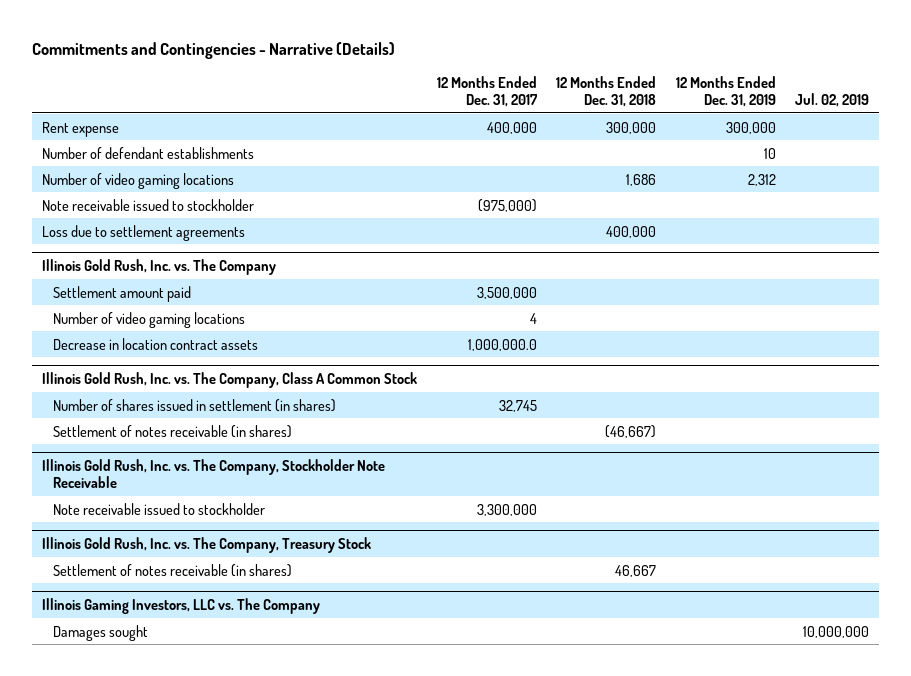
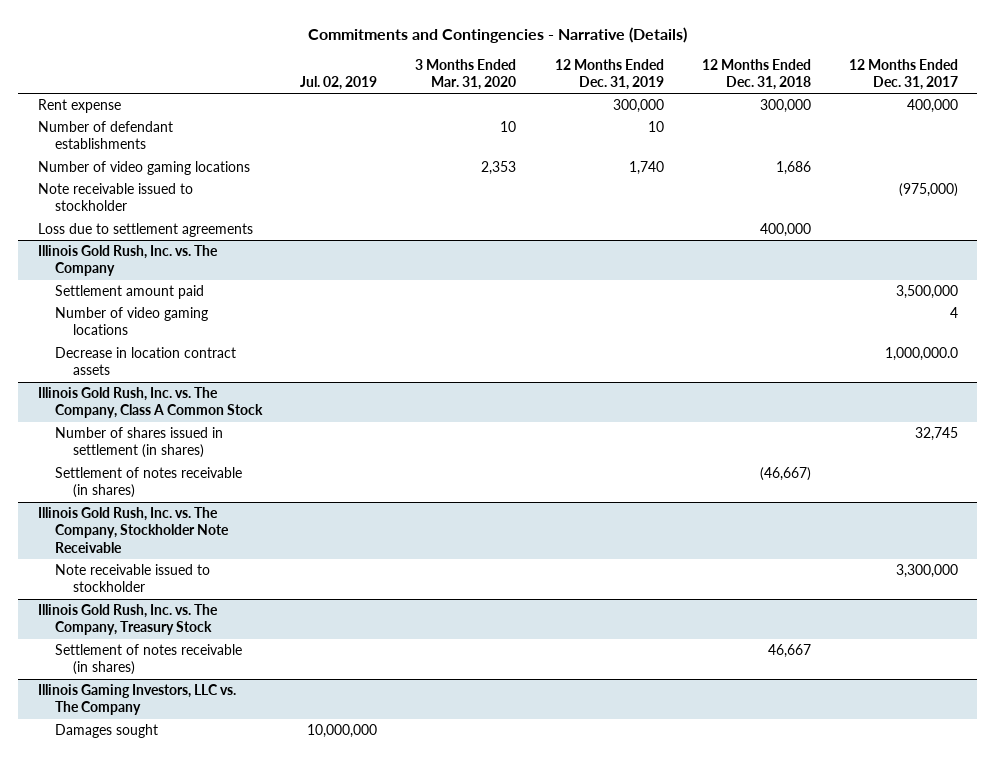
- | 12 Months Ended Dec. 31, 2017 | 12 Months Ended Dec. 31, 2018 | 12 Months Ended Dec. 31, 2019 | Jul. 02, 2019
+ | Jul. 02, 2019 | 3 Months Ended Mar. 31, 2020 | 12 Months Ended Dec. 31, 2019 | 12 Months Ended Dec. 31, 2018 | 12 Months Ended Dec. 31, 2017
- Number of video gaming locations | | 1,686 | 2,312 |
+ Number of video gaming locations | | 2,353 | 1,740 | 1,686 |

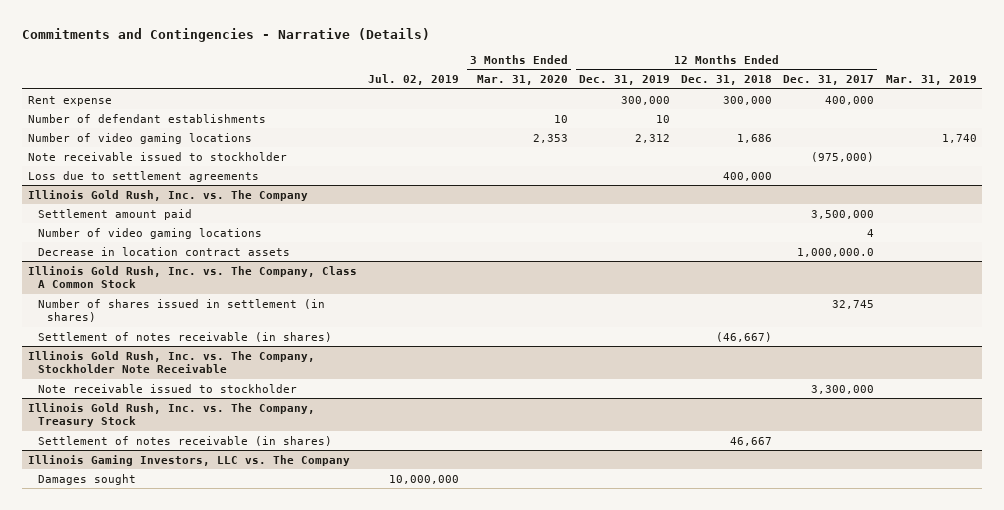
- | Jul. 02, 2019 | 3 Months Ended Mar. 31, 2020 | 12 Months Ended Dec. 31, 2019 | 12 Months Ended Dec. 31, 2018 | 12 Months Ended Dec. 31, 2017
+ | Jul. 02, 2019 | 3 Months Ended Mar. 31, 2020 | 12 Months Ended Dec. 31, 2019 | 12 Months Ended Dec. 31, 2018 | 12 Months Ended Dec. 31, 2017 | Mar. 31, 2019
- Number of video gaming locations | | 2,353 | 1,740 | 1,686 |
+ Number of video gaming locations | | 2,353 | 2,312 | 1,686 | | 1,740

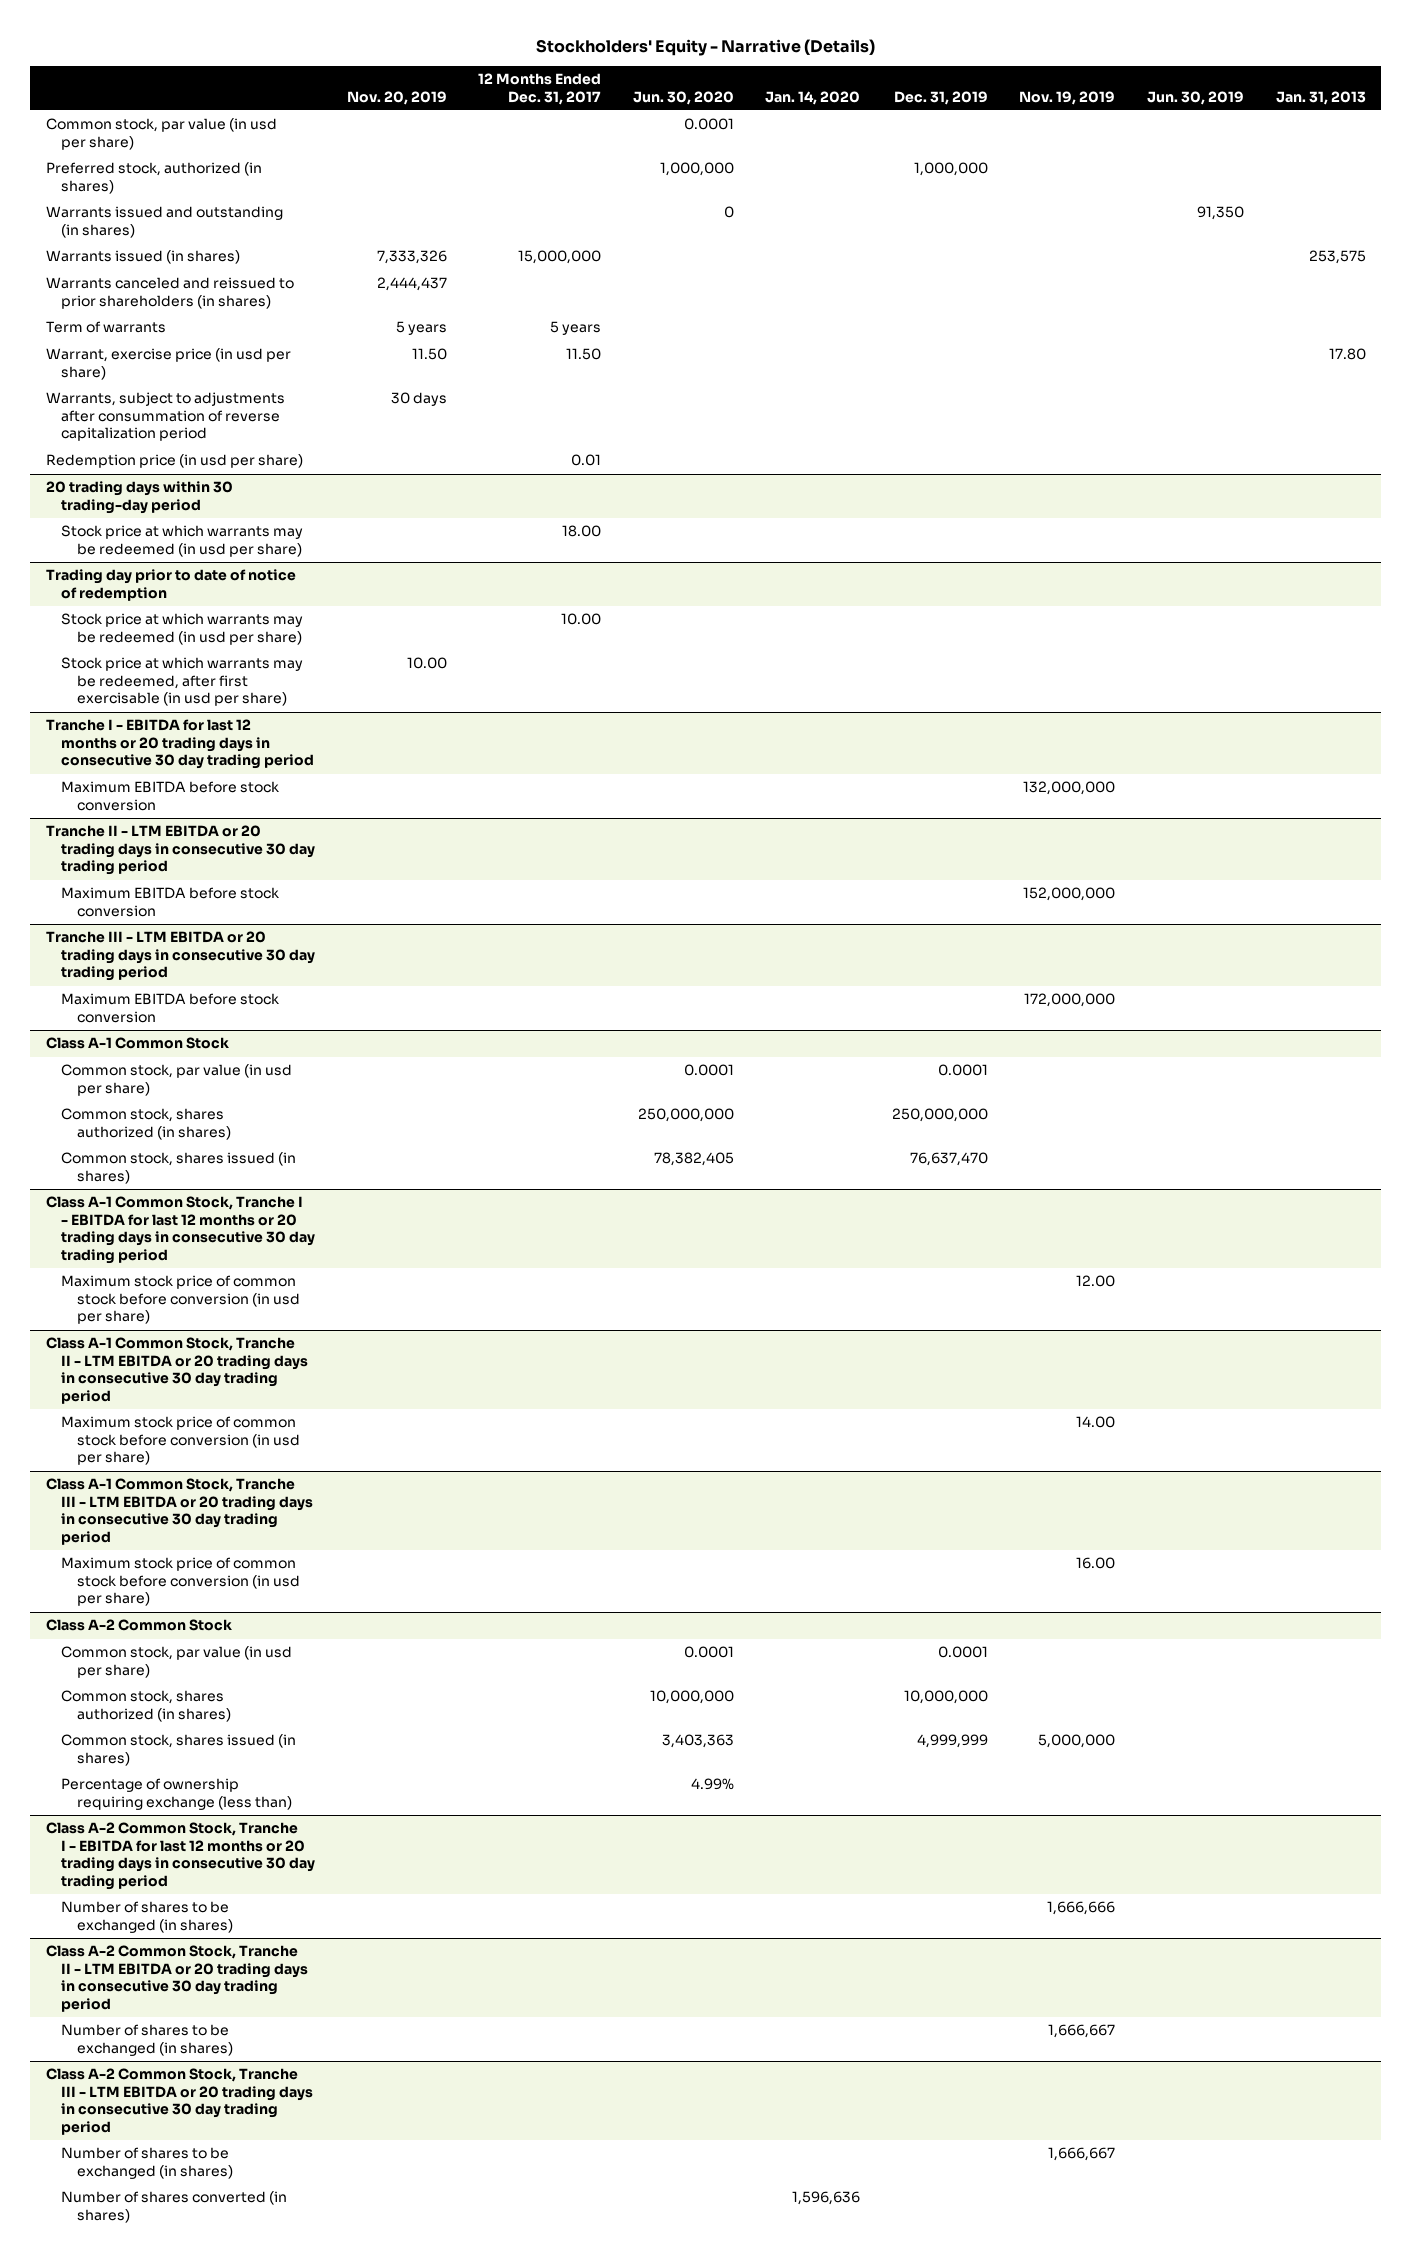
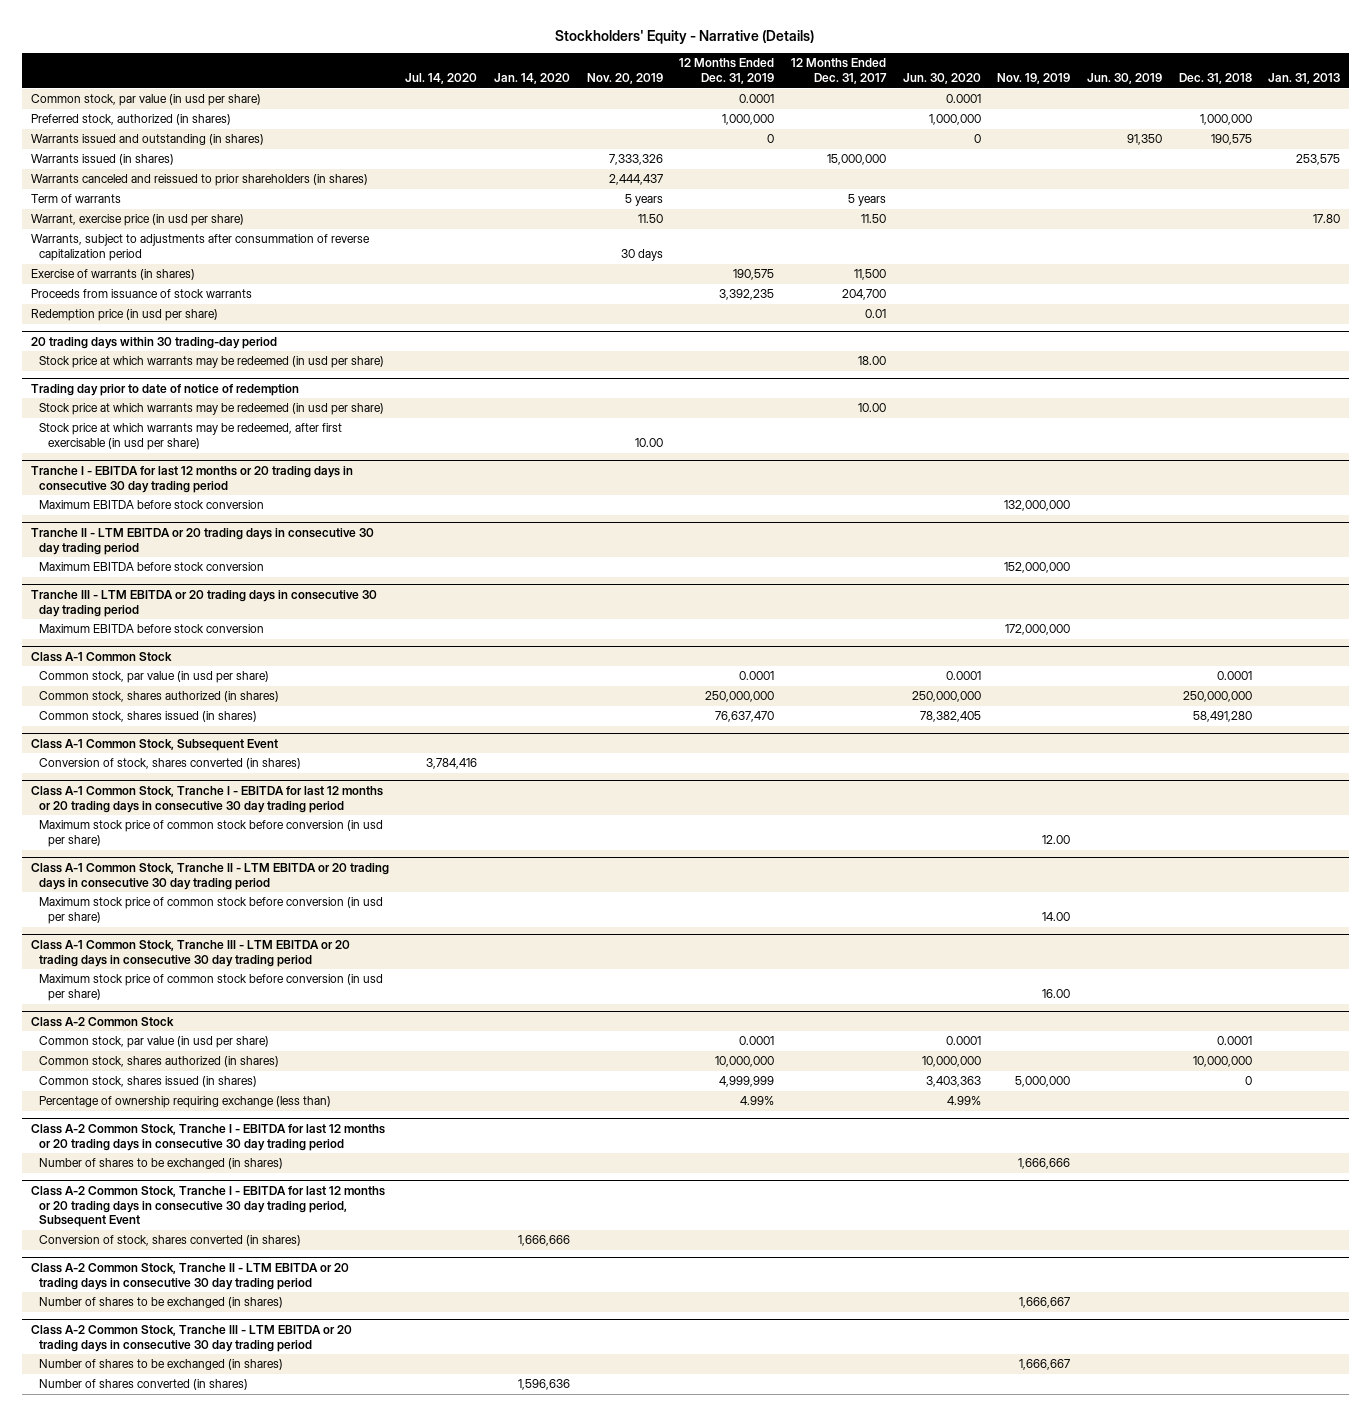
- | Nov. 20, 2019 | 12 Months Ended Dec. 31, 2017 | Jun. 30, 2020 | Jan. 14, 2020 | Dec. 31, 2019 | Nov. 19, 2019 | Jun. 30, 2019 | Jan. 31, 2013
+ | Jul. 14, 2020 | Jan. 14, 2020 | Nov. 20, 2019 | 12 Months Ended Dec. 31, 2019 | 12 Months Ended Dec. 31, 2017 | Jun. 30, 2020 | Nov. 19, 2019 | Jun. 30, 2019 | Dec. 31, 2018 | Jan. 31, 2013
+ Exercise of warrants (in shares) | | | | 190,575 | 11,500 | | | | |
+ Proceeds from issuance of stock warrants | | | | 3,392,235 | 204,700 | | | | |
+ Class A-1 Common Stock, Subsequent Event
+ Conversion of stock, shares converted (in shares) | 3,784,416 | | | | | | | | |
+ Class A-2 Common Stock, Tranche I - EBITDA for last 12 months or 20 trading days in consecutive 30 day trading period, Subsequent Event
+ Conversion of stock, shares converted (in shares) | | 1,666,666 | | | | | | | |

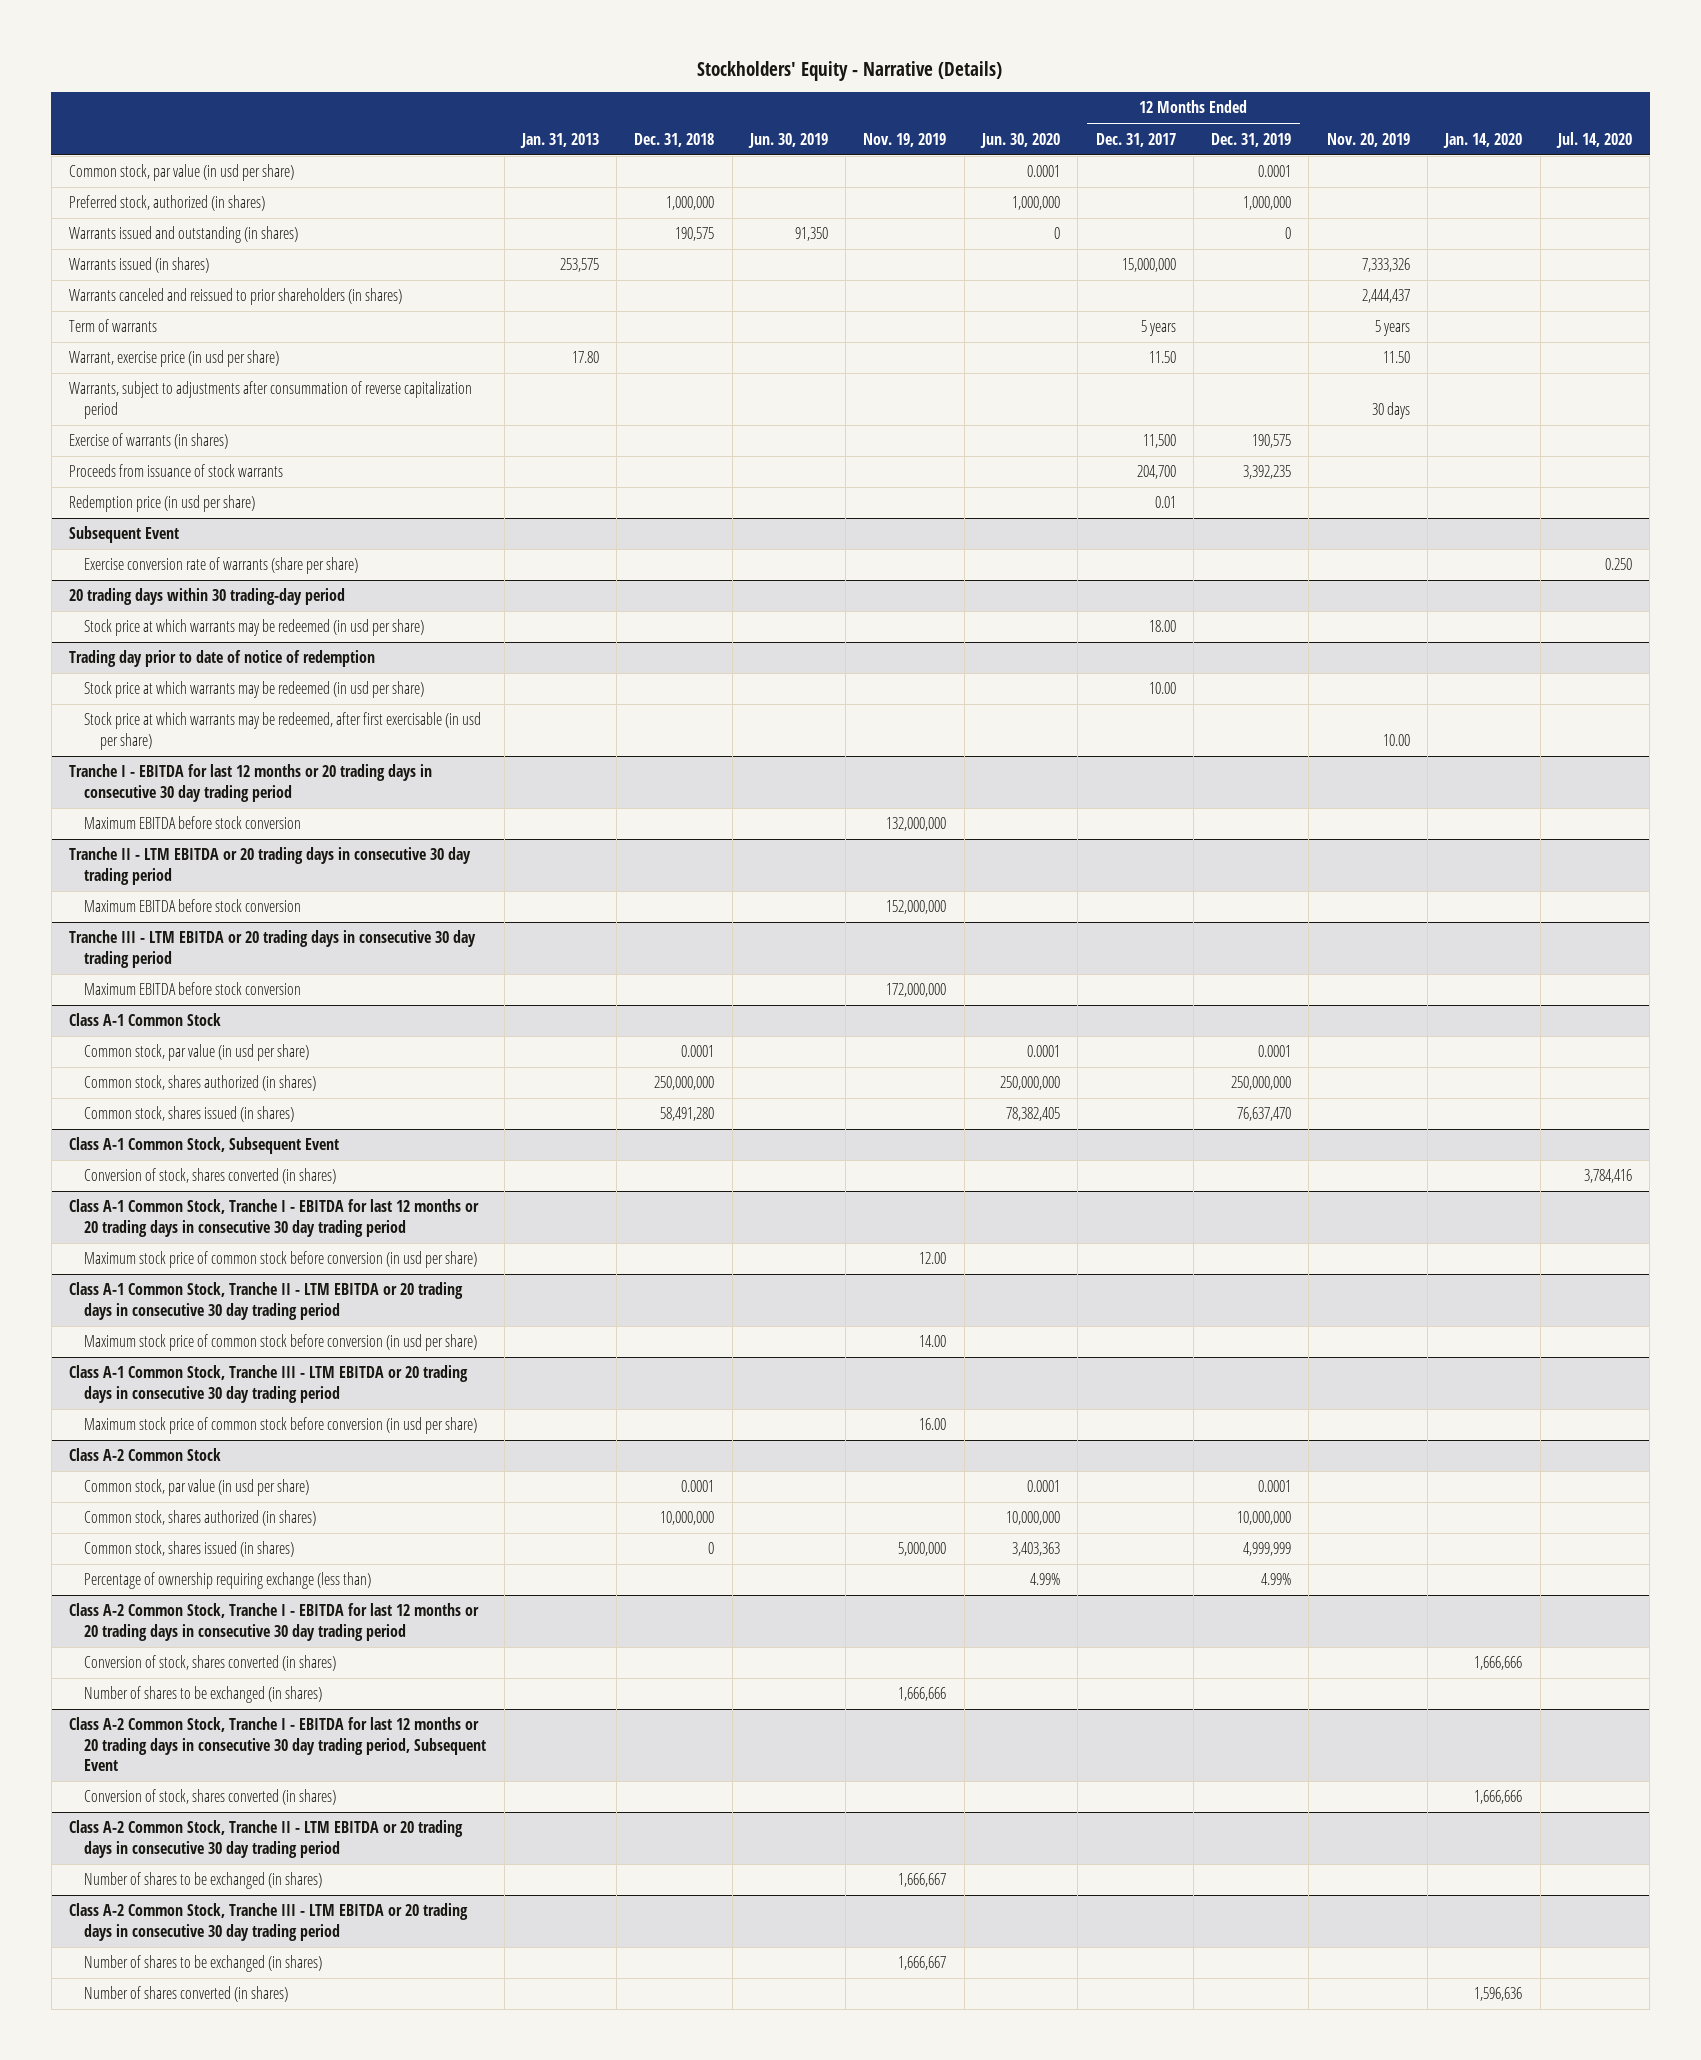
- | Jul. 14, 2020 | Jan. 14, 2020 | Nov. 20, 2019 | 12 Months Ended Dec. 31, 2019 | 12 Months Ended Dec. 31, 2017 | Jun. 30, 2020 | Nov. 19, 2019 | Jun. 30, 2019 | Dec. 31, 2018 | Jan. 31, 2013
+ | Jan. 31, 2013 | Dec. 31, 2018 | Jun. 30, 2019 | Nov. 19, 2019 | Jun. 30, 2020 | 12 Months Ended Dec. 31, 2017 | 12 Months Ended Dec. 31, 2019 | Nov. 20, 2019 | Jan. 14, 2020 | Jul. 14, 2020
+ Subsequent Event
+ Exercise conversion rate of warrants (share per share) | | | | | | | | | | 0.250
@ Class A-2 Common Stock, Tranche I - EBITDA for last 12 months or 20 trading days in consecutive 30 day trading period
+ Conversion of stock, shares converted (in shares) | | | | | | | | | 1,666,666 |

